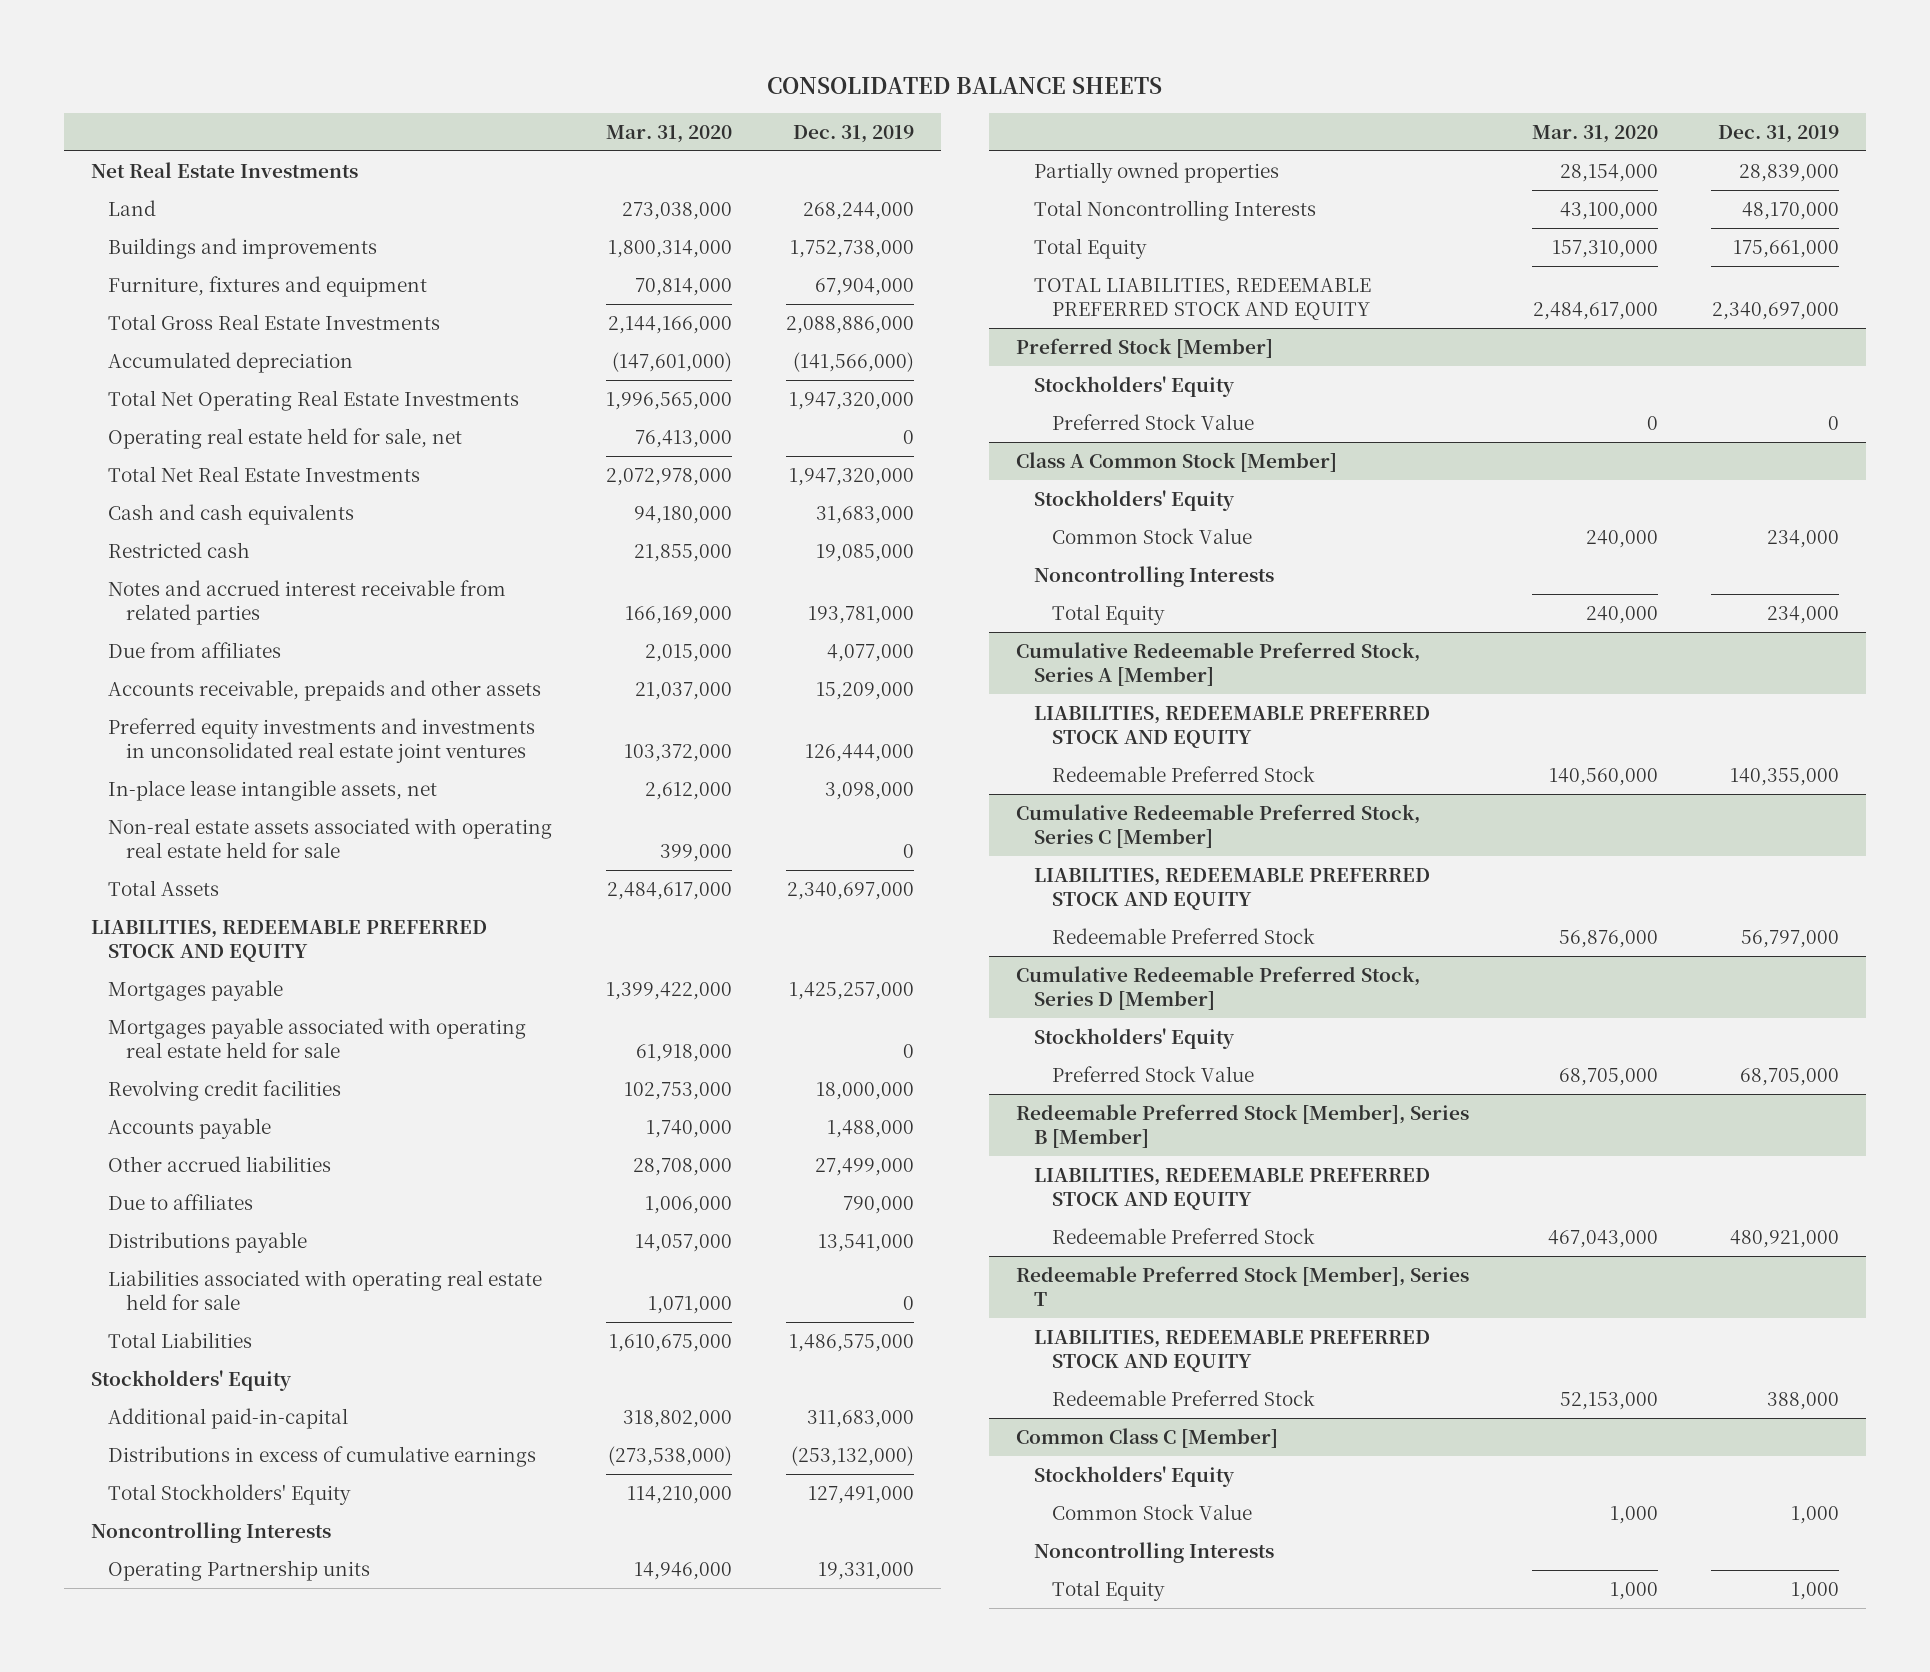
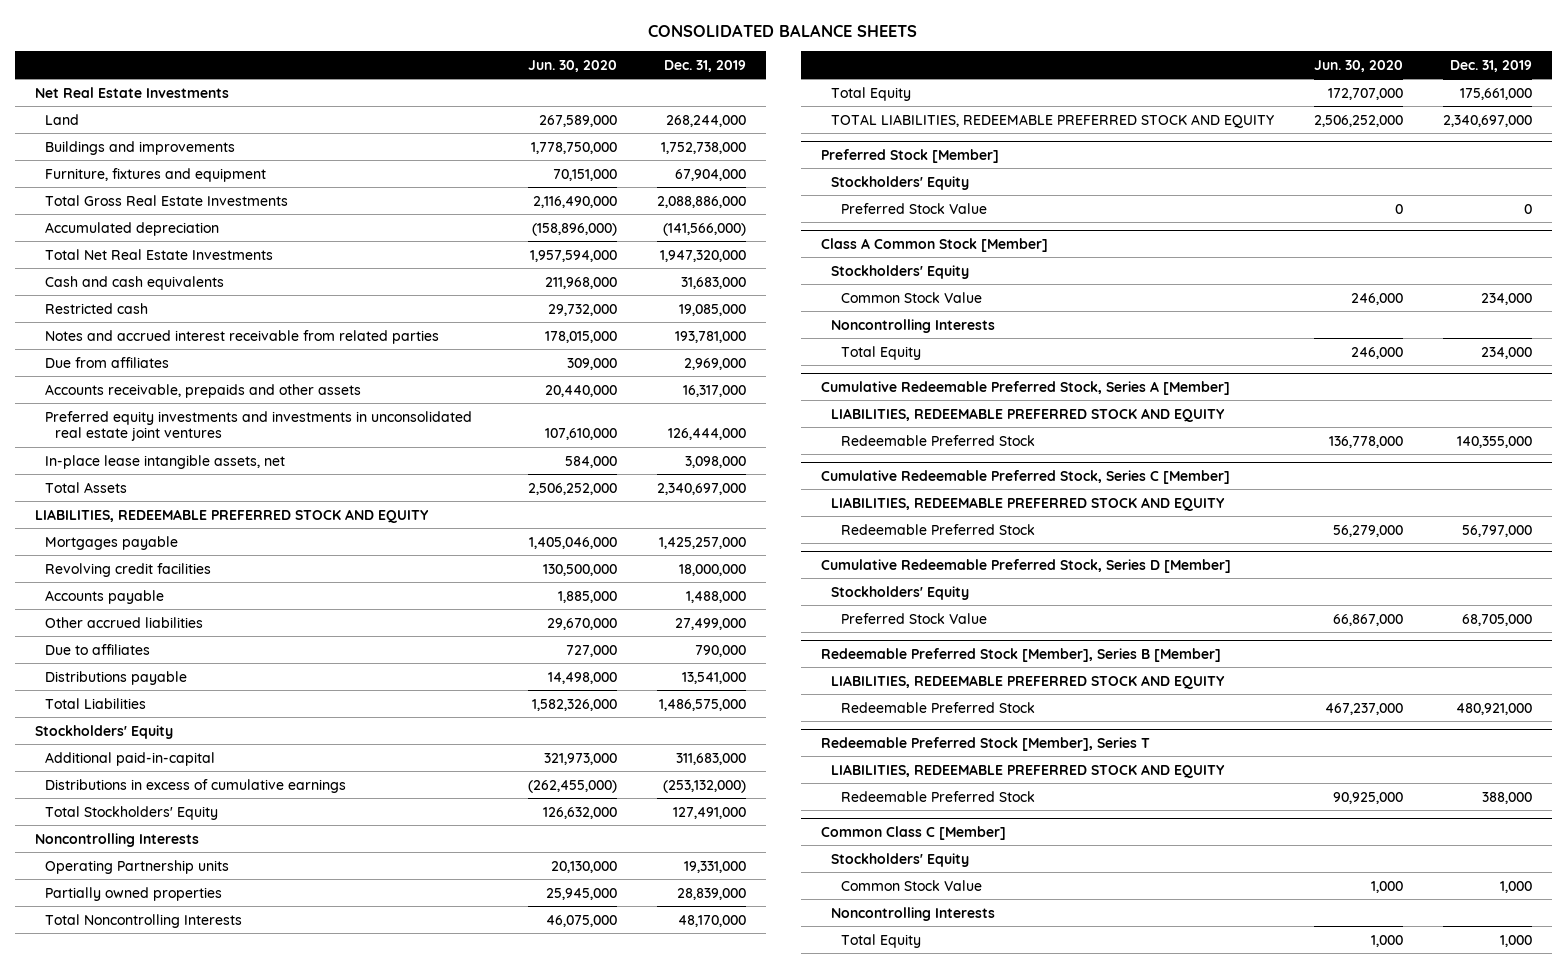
- | Mar. 31, 2020 | Dec. 31, 2019
+ | Jun. 30, 2020 | Dec. 31, 2019
- Total Net Operating Real Estate Investments | 1,996,565,000 | 1,947,320,000
- Operating real estate held for sale, net | 76,413,000 | 0
- Due from affiliates | 2,015,000 | 4,077,000
- Accounts receivable, prepaids and other assets | 21,037,000 | 15,209,000
+ Due from affiliates | 309,000 | 2,969,000
+ Accounts receivable, prepaids and other assets | 20,440,000 | 16,317,000
- Non-real estate assets associated with operating real estate held for sale | 399,000 | 0
- Mortgages payable associated with operating real estate held for sale | 61,918,000 | 0
- Liabilities associated with operating real estate held for sale | 1,071,000 | 0

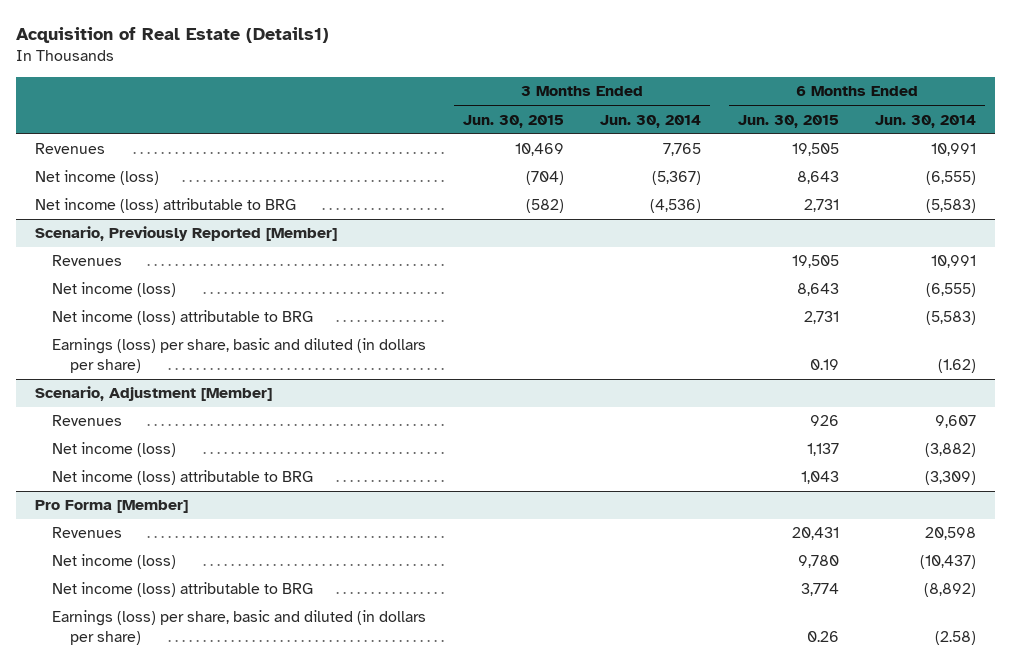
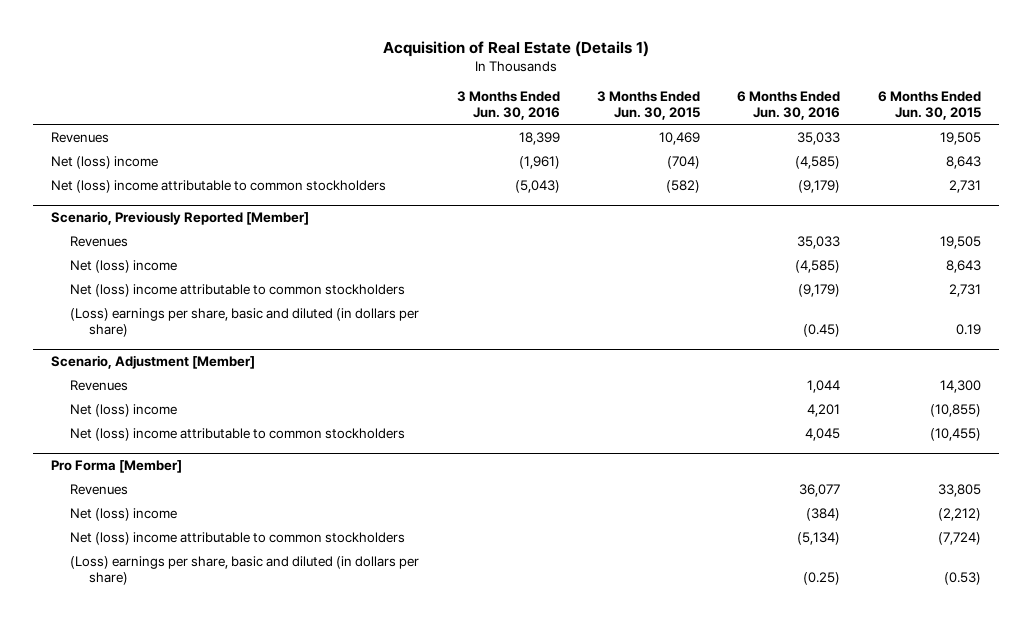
- Acquisition of Real Estate (Details1)
+ Acquisition of Real Estate (Details 1)
- | 3 Months Ended Jun. 30, 2015 | 3 Months Ended Jun. 30, 2014 | 6 Months Ended Jun. 30, 2015 | 6 Months Ended Jun. 30, 2014
+ | 3 Months Ended Jun. 30, 2016 | 3 Months Ended Jun. 30, 2015 | 6 Months Ended Jun. 30, 2016 | 6 Months Ended Jun. 30, 2015
- Net income (loss) | (704) | (5,367) | 8,643 | (6,555)
- Net income (loss) attributable to BRG | (582) | (4,536) | 2,731 | (5,583)
+ Net (loss) income | (1,961) | (704) | (4,585) | 8,643
+ Net (loss) income attributable to common stockholders | (5,043) | (582) | (9,179) | 2,731
@ Scenario, Previously Reported [Member]
- Net income (loss) | | | 8,643 | (6,555)
- Net income (loss) attributable to BRG | | | 2,731 | (5,583)
- Earnings (loss) per share, basic and diluted (in dollars per share) | | | 0.19 | (1.62)
+ Net (loss) income | | | (4,585) | 8,643
+ Net (loss) income attributable to common stockholders | | | (9,179) | 2,731
+ (Loss) earnings per share, basic and diluted (in dollars per share) | | | (0.45) | 0.19
@ Scenario, Adjustment [Member]
- Revenues | | | 926 | 9,607
- Net income (loss) | | | 1,137 | (3,882)
- Net income (loss) attributable to BRG | | | 1,043 | (3,309)
+ Revenues | | | 1,044 | 14,300
+ Net (loss) income | | | 4,201 | (10,855)
+ Net (loss) income attributable to common stockholders | | | 4,045 | (10,455)
@ Pro Forma [Member]
- Revenues | | | 20,431 | 20,598
- Net income (loss) | | | 9,780 | (10,437)
- Net income (loss) attributable to BRG | | | 3,774 | (8,892)
- Earnings (loss) per share, basic and diluted (in dollars per share) | | | 0.26 | (2.58)
+ Revenues | | | 36,077 | 33,805
+ Net (loss) income | | | (384) | (2,212)
+ Net (loss) income attributable to common stockholders | | | (5,134) | (7,724)
+ (Loss) earnings per share, basic and diluted (in dollars per share) | | | (0.25) | (0.53)

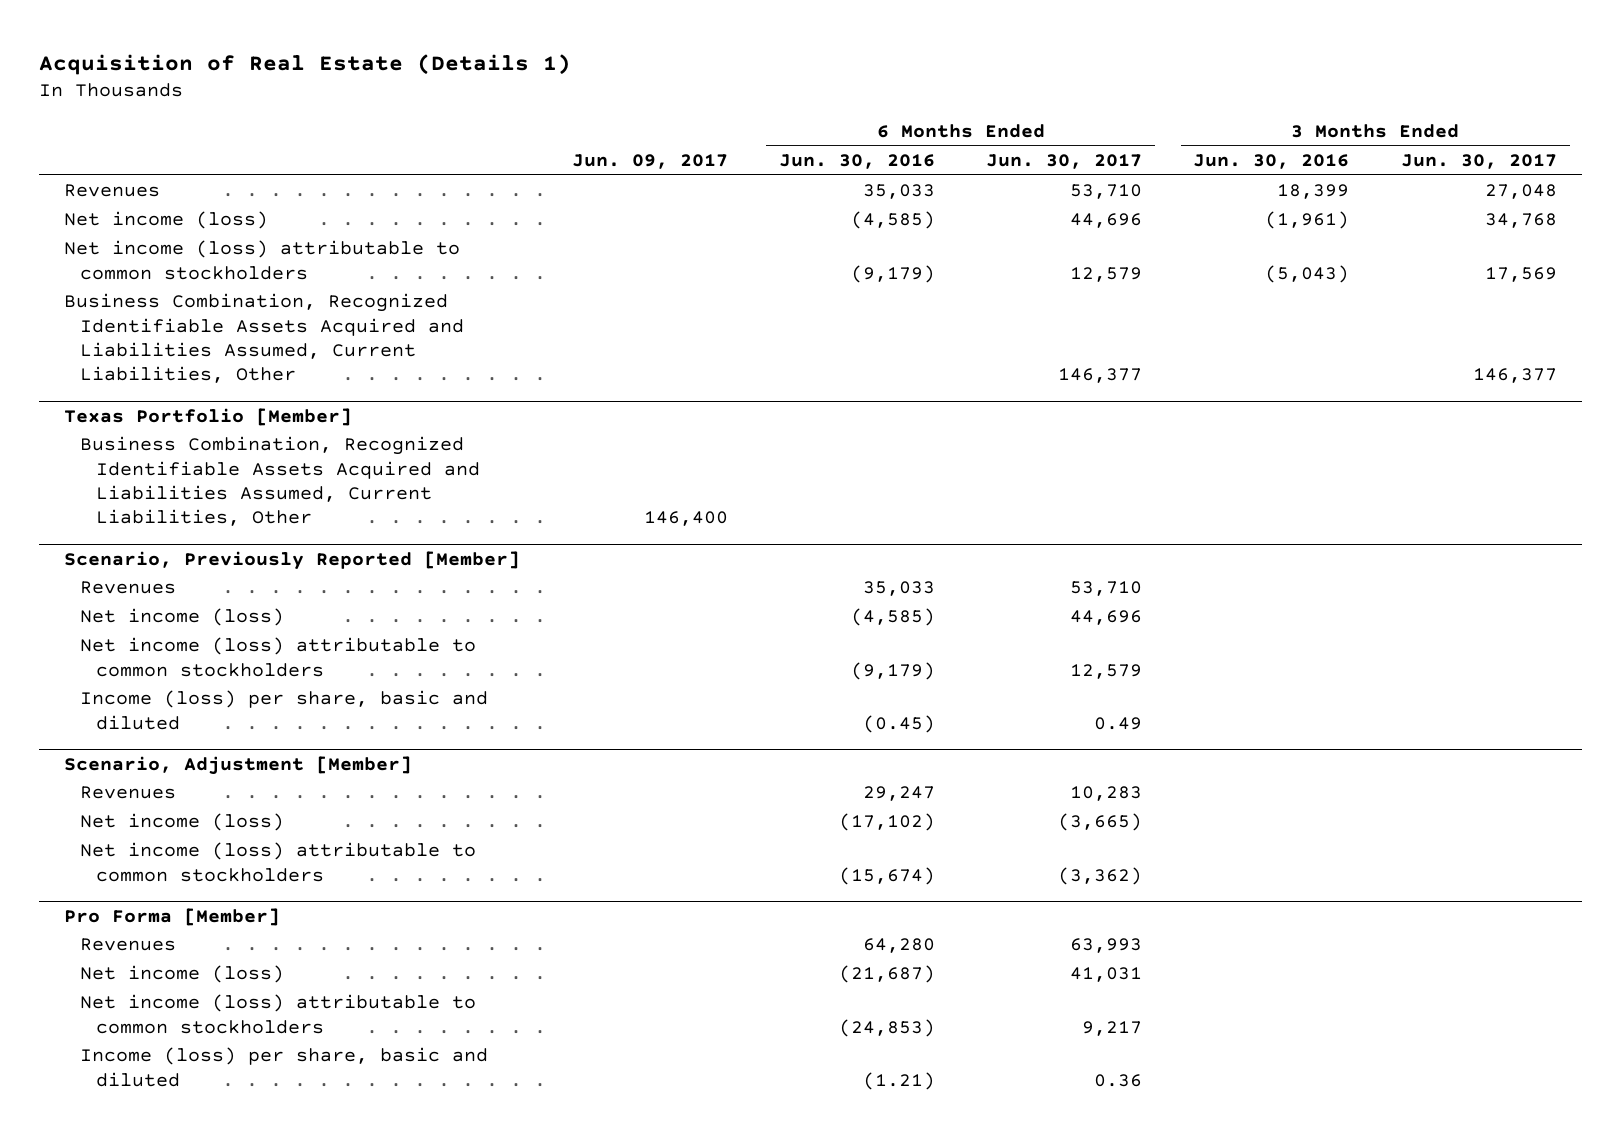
- | 3 Months Ended Jun. 30, 2016 | 3 Months Ended Jun. 30, 2015 | 6 Months Ended Jun. 30, 2016 | 6 Months Ended Jun. 30, 2015
+ | Jun. 09, 2017 | 6 Months Ended Jun. 30, 2016 | 6 Months Ended Jun. 30, 2017 | 3 Months Ended Jun. 30, 2016 | 3 Months Ended Jun. 30, 2017
- Net (loss) income | (1,961) | (704) | (4,585) | 8,643
- Net (loss) income attributable to common stockholders | (5,043) | (582) | (9,179) | 2,731
+ Net income (loss) | | (4,585) | 44,696 | (1,961) | 34,768
+ Net income (loss) attributable to common stockholders | | (9,179) | 12,579 | (5,043) | 17,569
+ Business Combination, Recognized Identifiable Assets Acquired and Liabilities Assumed, Current Liabilities, Other | | | 146,377 | | 146,377
+ Texas Portfolio [Member]
+ Business Combination, Recognized Identifiable Assets Acquired and Liabilities Assumed, Current Liabilities, Other | 146,400 | | | |
@ Scenario, Previously Reported [Member]
- Net (loss) income | | | (4,585) | 8,643
- Net (loss) income attributable to common stockholders | | | (9,179) | 2,731
- (Loss) earnings per share, basic and diluted (in dollars per share) | | | (0.45) | 0.19
+ Net income (loss) | | (4,585) | 44,696 | |
+ Net income (loss) attributable to common stockholders | | (9,179) | 12,579 | |
+ Income (loss) per share, basic and diluted | | (0.45) | 0.49 | |
@ Scenario, Adjustment [Member]
- Revenues | | | 1,044 | 14,300
- Net (loss) income | | | 4,201 | (10,855)
- Net (loss) income attributable to common stockholders | | | 4,045 | (10,455)
+ Revenues | | 29,247 | 10,283 | |
+ Net income (loss) | | (17,102) | (3,665) | |
+ Net income (loss) attributable to common stockholders | | (15,674) | (3,362) | |
@ Pro Forma [Member]
- Revenues | | | 36,077 | 33,805
- Net (loss) income | | | (384) | (2,212)
- Net (loss) income attributable to common stockholders | | | (5,134) | (7,724)
- (Loss) earnings per share, basic and diluted (in dollars per share) | | | (0.25) | (0.53)
+ Revenues | | 64,280 | 63,993 | |
+ Net income (loss) | | (21,687) | 41,031 | |
+ Net income (loss) attributable to common stockholders | | (24,853) | 9,217 | |
+ Income (loss) per share, basic and diluted | | (1.21) | 0.36 | |

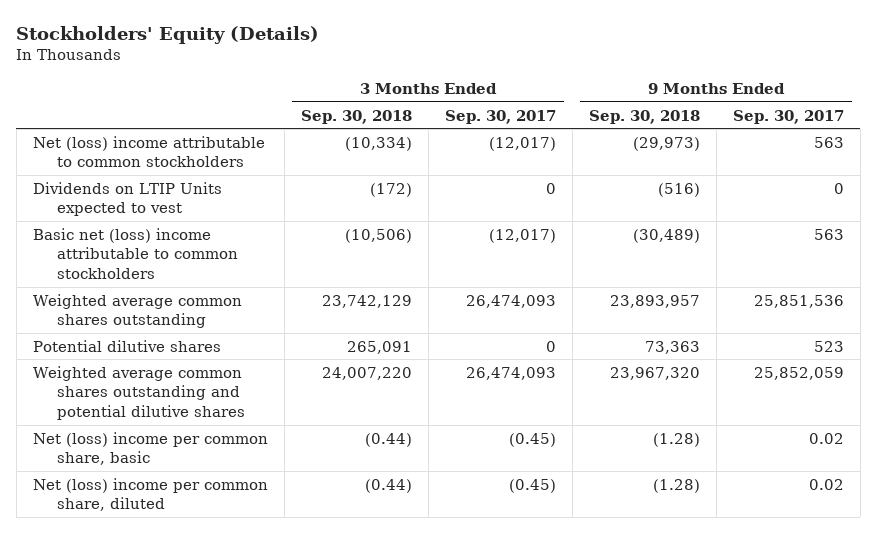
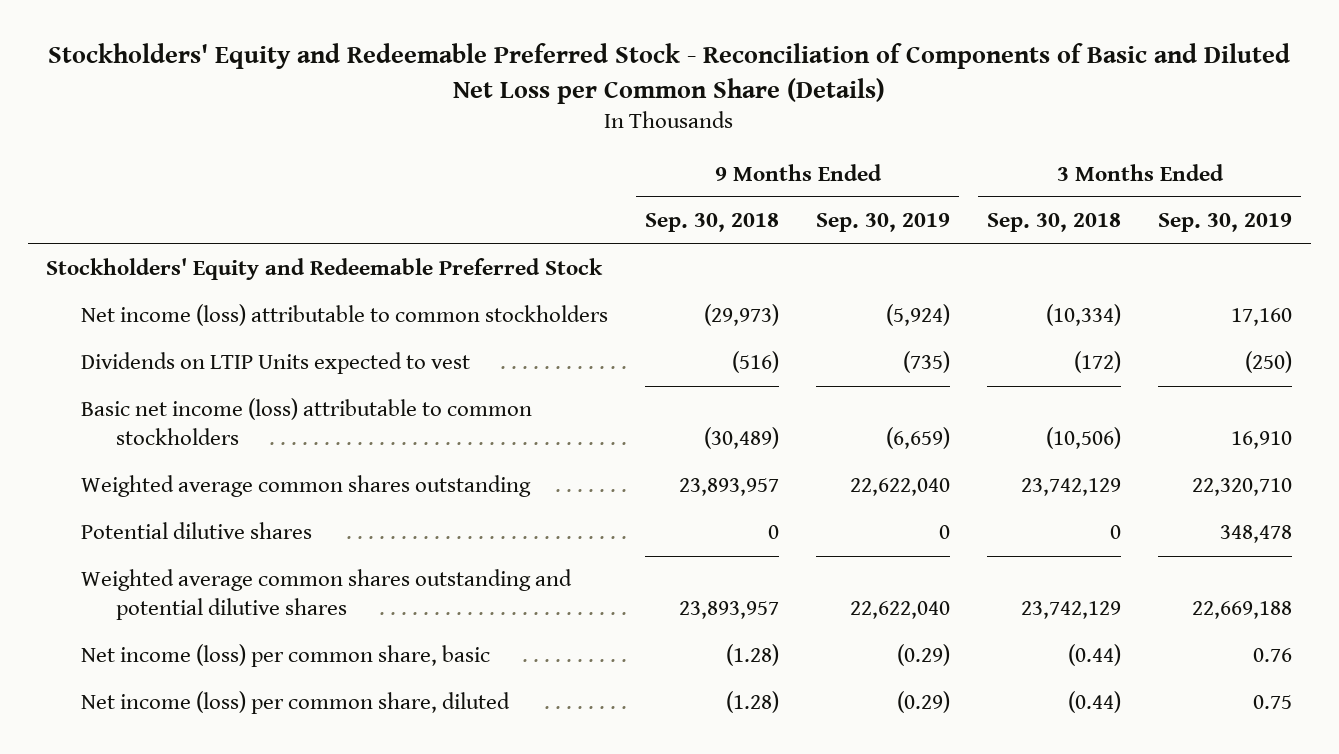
- Stockholders' Equity (Details)
+ Stockholders' Equity and Redeemable Preferred Stock - Reconciliation of Components of Basic and Diluted Net Loss per Common Share (Details)
- | 3 Months Ended Sep. 30, 2018 | 3 Months Ended Sep. 30, 2017 | 9 Months Ended Sep. 30, 2018 | 9 Months Ended Sep. 30, 2017
+ | 9 Months Ended Sep. 30, 2018 | 9 Months Ended Sep. 30, 2019 | 3 Months Ended Sep. 30, 2018 | 3 Months Ended Sep. 30, 2019
- Net (loss) income attributable to common stockholders | (10,334) | (12,017) | (29,973) | 563
+ Stockholders' Equity and Redeemable Preferred Stock
+ Net income (loss) attributable to common stockholders | (29,973) | (5,924) | (10,334) | 17,160
- Basic net (loss) income attributable to common stockholders | (10,506) | (12,017) | (30,489) | 563
+ Basic net income (loss) attributable to common stockholders | (30,489) | (6,659) | (10,506) | 16,910
- Potential dilutive shares | 265,091 | 0 | 73,363 | 523
- Weighted average common shares outstanding and potential dilutive shares | 24,007,220 | 26,474,093 | 23,967,320 | 25,852,059
- Net (loss) income per common share, basic | (0.44) | (0.45) | (1.28) | 0.02
- Net (loss) income per common share, diluted | (0.44) | (0.45) | (1.28) | 0.02
+ Potential dilutive shares | 0 | 0 | 0 | 348,478
+ Weighted average common shares outstanding and potential dilutive shares | 23,893,957 | 22,622,040 | 23,742,129 | 22,669,188
+ Net income (loss) per common share, basic | (1.28) | (0.29) | (0.44) | 0.76
+ Net income (loss) per common share, diluted | (1.28) | (0.29) | (0.44) | 0.75

